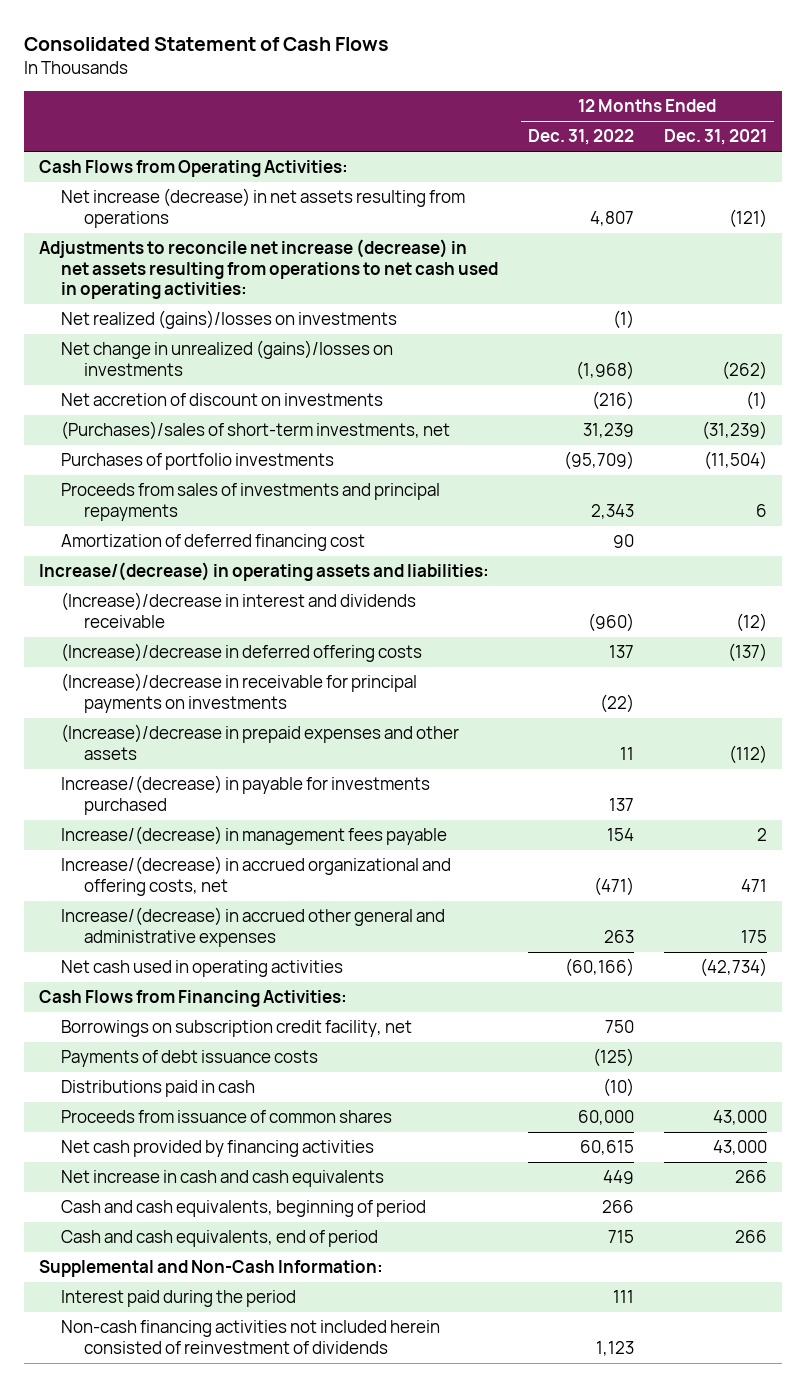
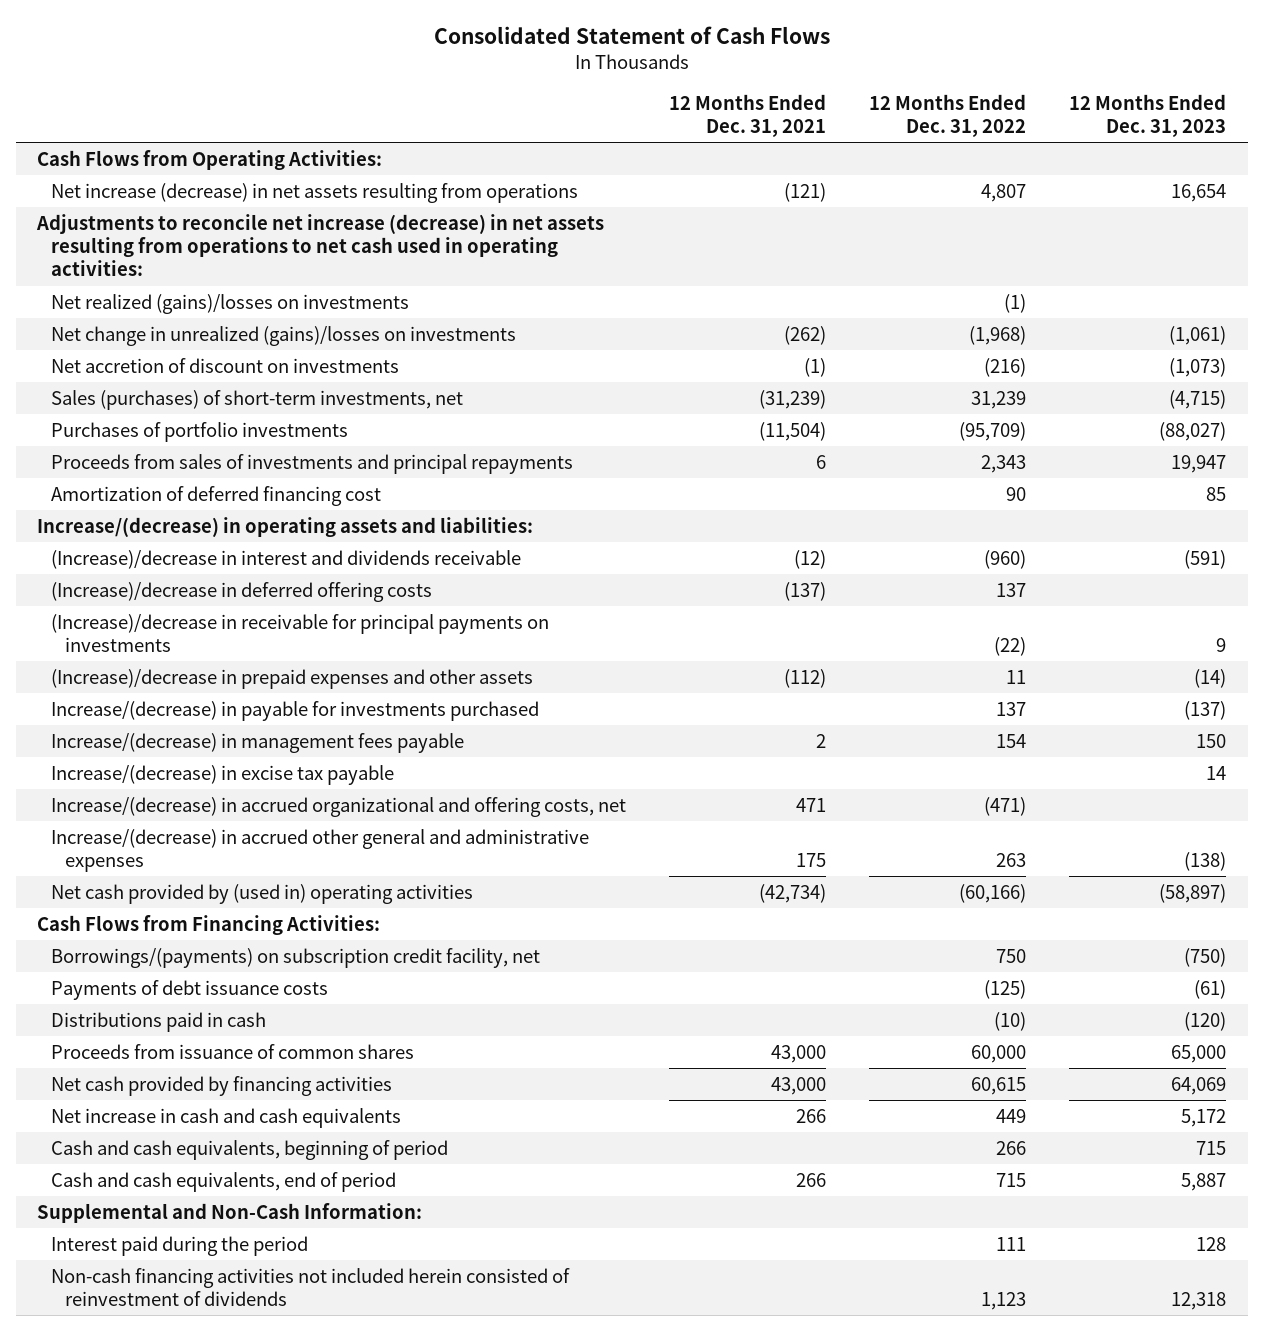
- | 12 Months Ended Dec. 31, 2022 | 12 Months Ended Dec. 31, 2021
+ | 12 Months Ended Dec. 31, 2021 | 12 Months Ended Dec. 31, 2022 | 12 Months Ended Dec. 31, 2023
- (Purchases)/sales of short-term investments, net | 31,239 | (31,239)
+ Sales (purchases) of short-term investments, net | (31,239) | 31,239 | (4,715)
+ Increase/(decrease) in excise tax payable | | | 14
- Net cash used in operating activities | (60,166) | (42,734)
+ Net cash provided by (used in) operating activities | (42,734) | (60,166) | (58,897)
- Borrowings on subscription credit facility, net | 750 |
+ Borrowings/(payments) on subscription credit facility, net | | 750 | (750)

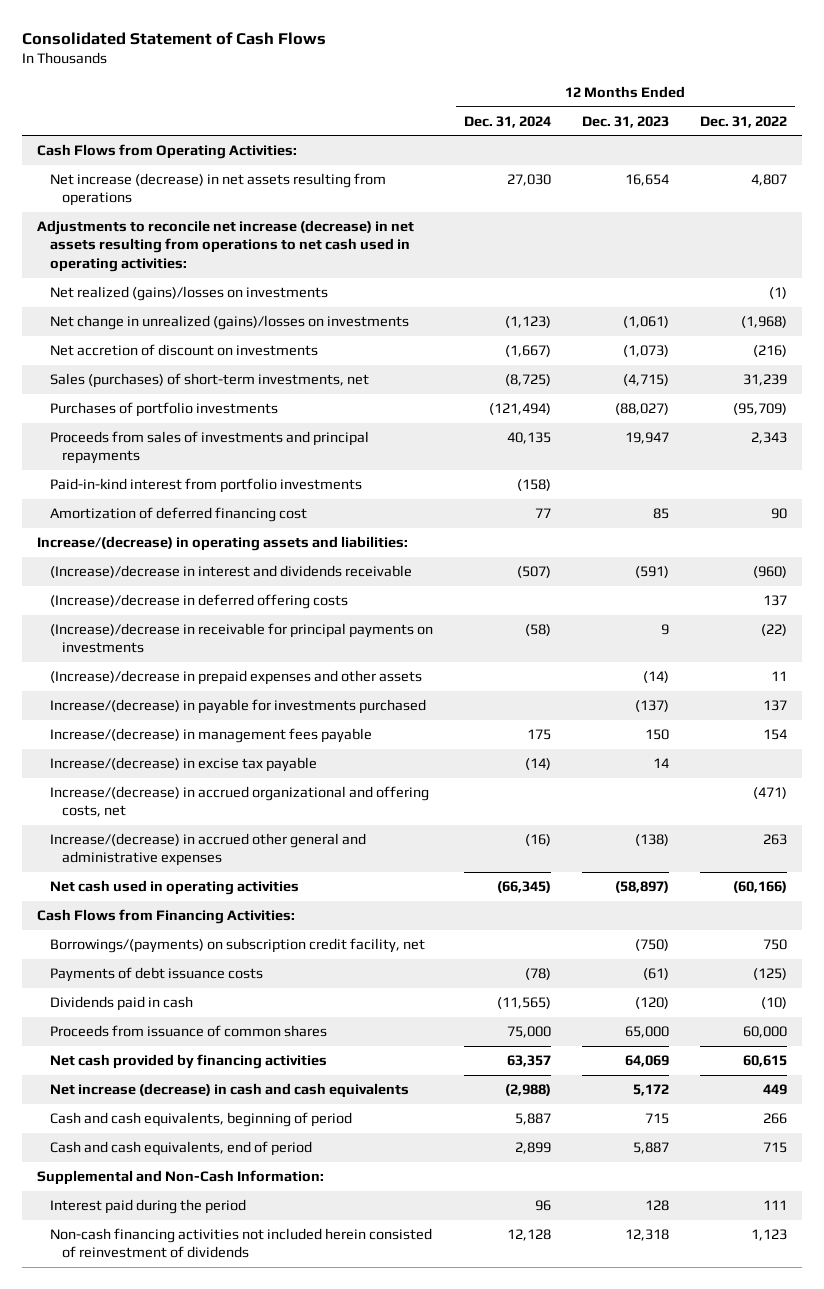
- | 12 Months Ended Dec. 31, 2021 | 12 Months Ended Dec. 31, 2022 | 12 Months Ended Dec. 31, 2023
+ | 12 Months Ended Dec. 31, 2024 | 12 Months Ended Dec. 31, 2023 | 12 Months Ended Dec. 31, 2022
+ Paid-in-kind interest from portfolio investments | (158) | |
- Net cash provided by (used in) operating activities | (42,734) | (60,166) | (58,897)
+ Net cash used in operating activities | (66,345) | (58,897) | (60,166)
- Distributions paid in cash | | (10) | (120)
+ Dividends paid in cash | (11,565) | (120) | (10)
- Net increase in cash and cash equivalents | 266 | 449 | 5,172
+ Net increase (decrease) in cash and cash equivalents | (2,988) | 5,172 | 449

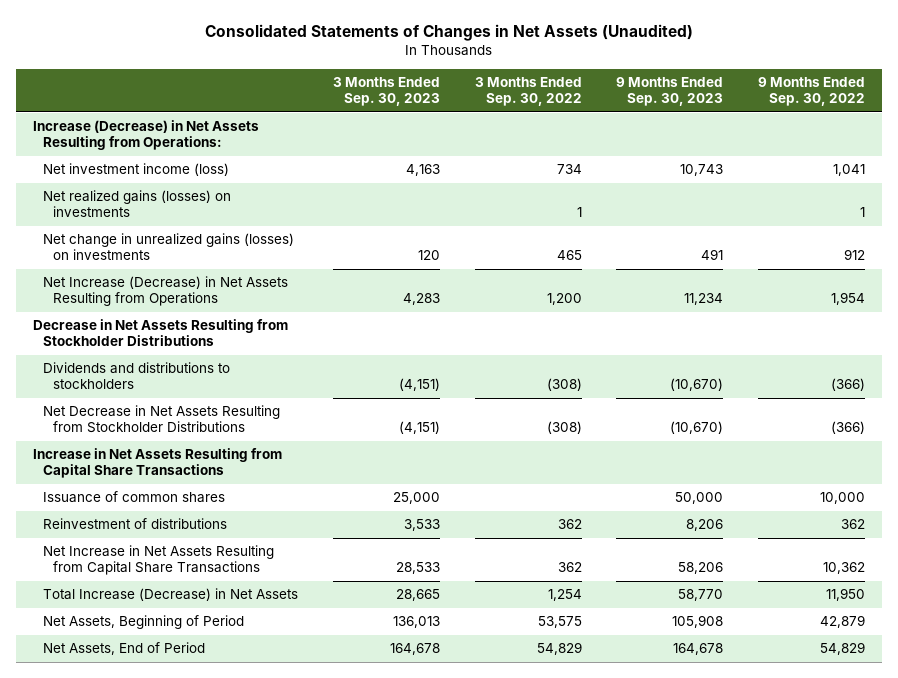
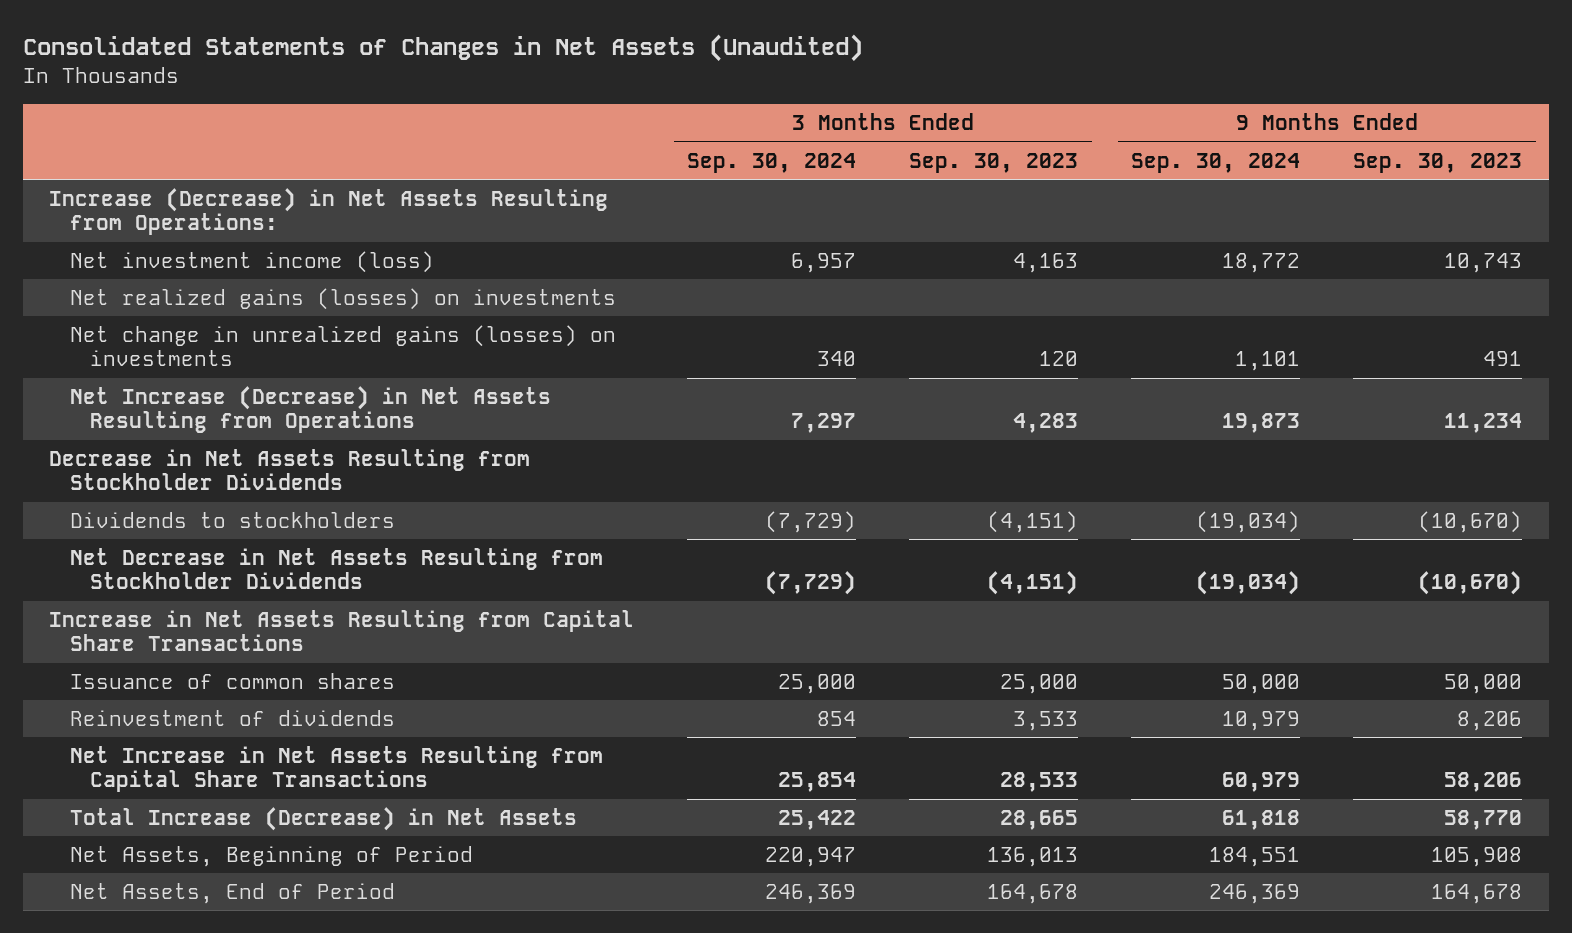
- | 3 Months Ended Sep. 30, 2023 | 3 Months Ended Sep. 30, 2022 | 9 Months Ended Sep. 30, 2023 | 9 Months Ended Sep. 30, 2022
+ | 3 Months Ended Sep. 30, 2024 | 3 Months Ended Sep. 30, 2023 | 9 Months Ended Sep. 30, 2024 | 9 Months Ended Sep. 30, 2023
- Decrease in Net Assets Resulting from Stockholder Distributions
- Dividends and distributions to stockholders | (4,151) | (308) | (10,670) | (366)
- Net Decrease in Net Assets Resulting from Stockholder Distributions | (4,151) | (308) | (10,670) | (366)
+ Decrease in Net Assets Resulting from Stockholder Dividends
+ Dividends to stockholders | (7,729) | (4,151) | (19,034) | (10,670)
+ Net Decrease in Net Assets Resulting from Stockholder Dividends | (7,729) | (4,151) | (19,034) | (10,670)
- Reinvestment of distributions | 3,533 | 362 | 8,206 | 362
+ Reinvestment of dividends | 854 | 3,533 | 10,979 | 8,206

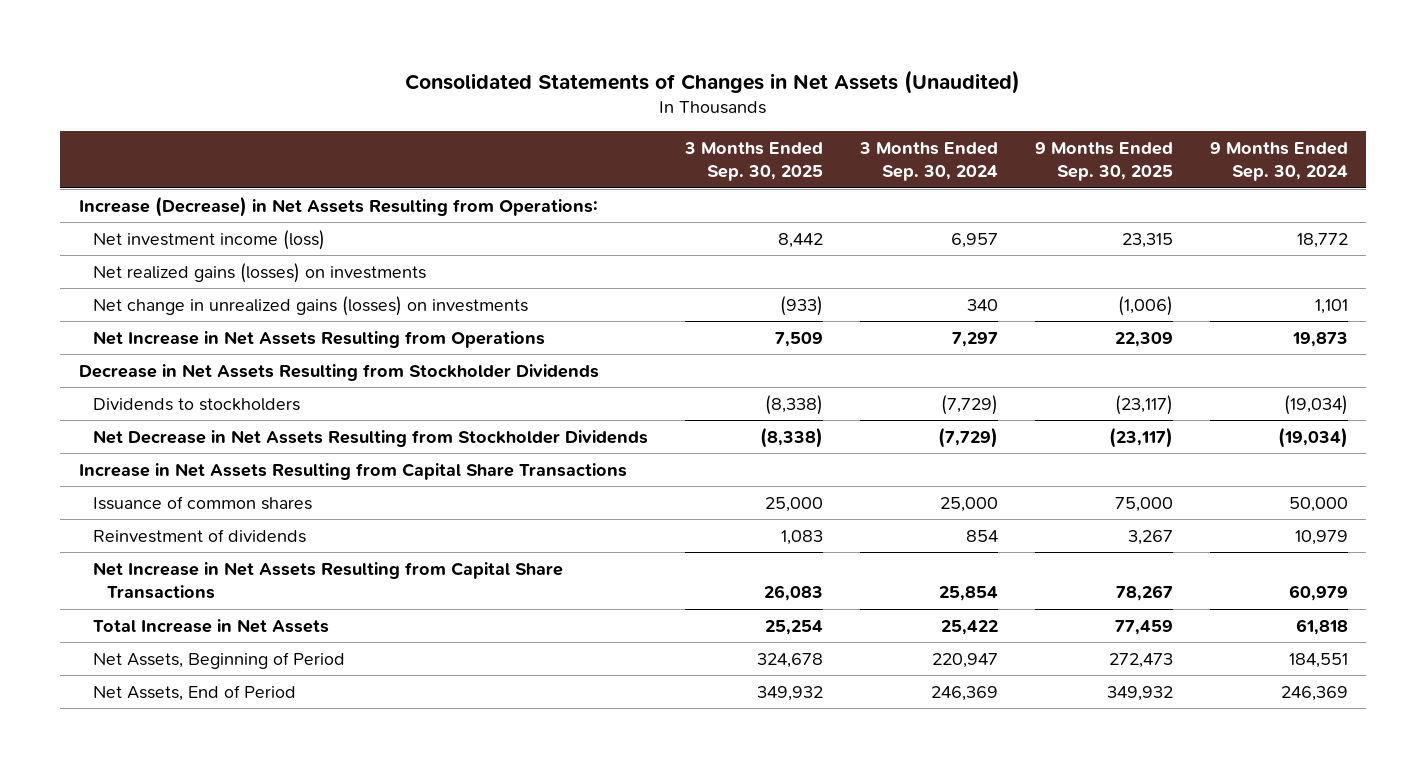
- | 3 Months Ended Sep. 30, 2024 | 3 Months Ended Sep. 30, 2023 | 9 Months Ended Sep. 30, 2024 | 9 Months Ended Sep. 30, 2023
+ | 3 Months Ended Sep. 30, 2025 | 3 Months Ended Sep. 30, 2024 | 9 Months Ended Sep. 30, 2025 | 9 Months Ended Sep. 30, 2024
- Net Increase (Decrease) in Net Assets Resulting from Operations | 7,297 | 4,283 | 19,873 | 11,234
+ Net Increase in Net Assets Resulting from Operations | 7,509 | 7,297 | 22,309 | 19,873
- Total Increase (Decrease) in Net Assets | 25,422 | 28,665 | 61,818 | 58,770
+ Total Increase in Net Assets | 25,254 | 25,422 | 77,459 | 61,818

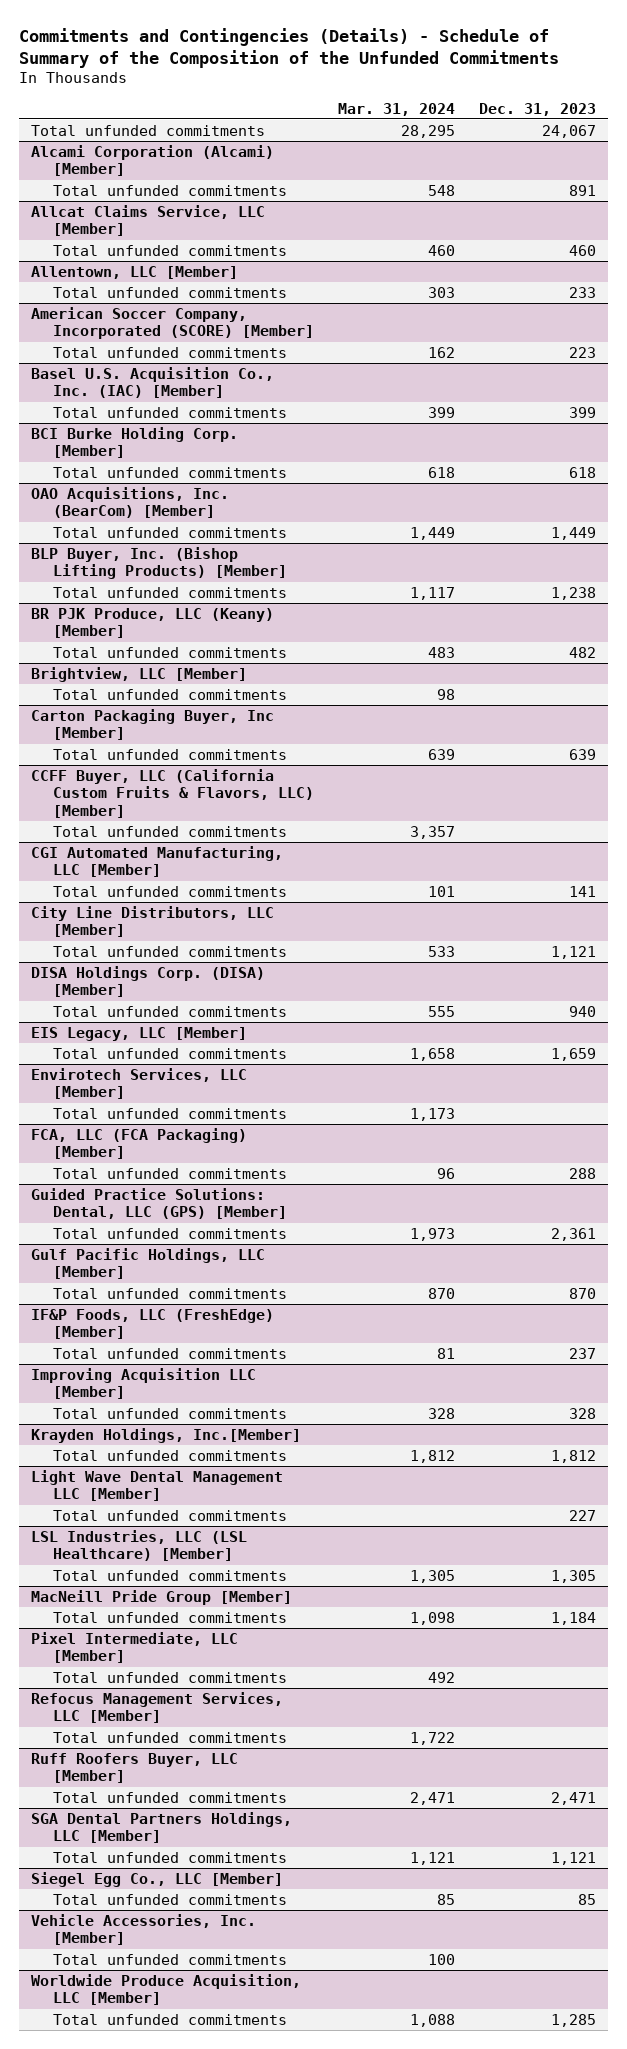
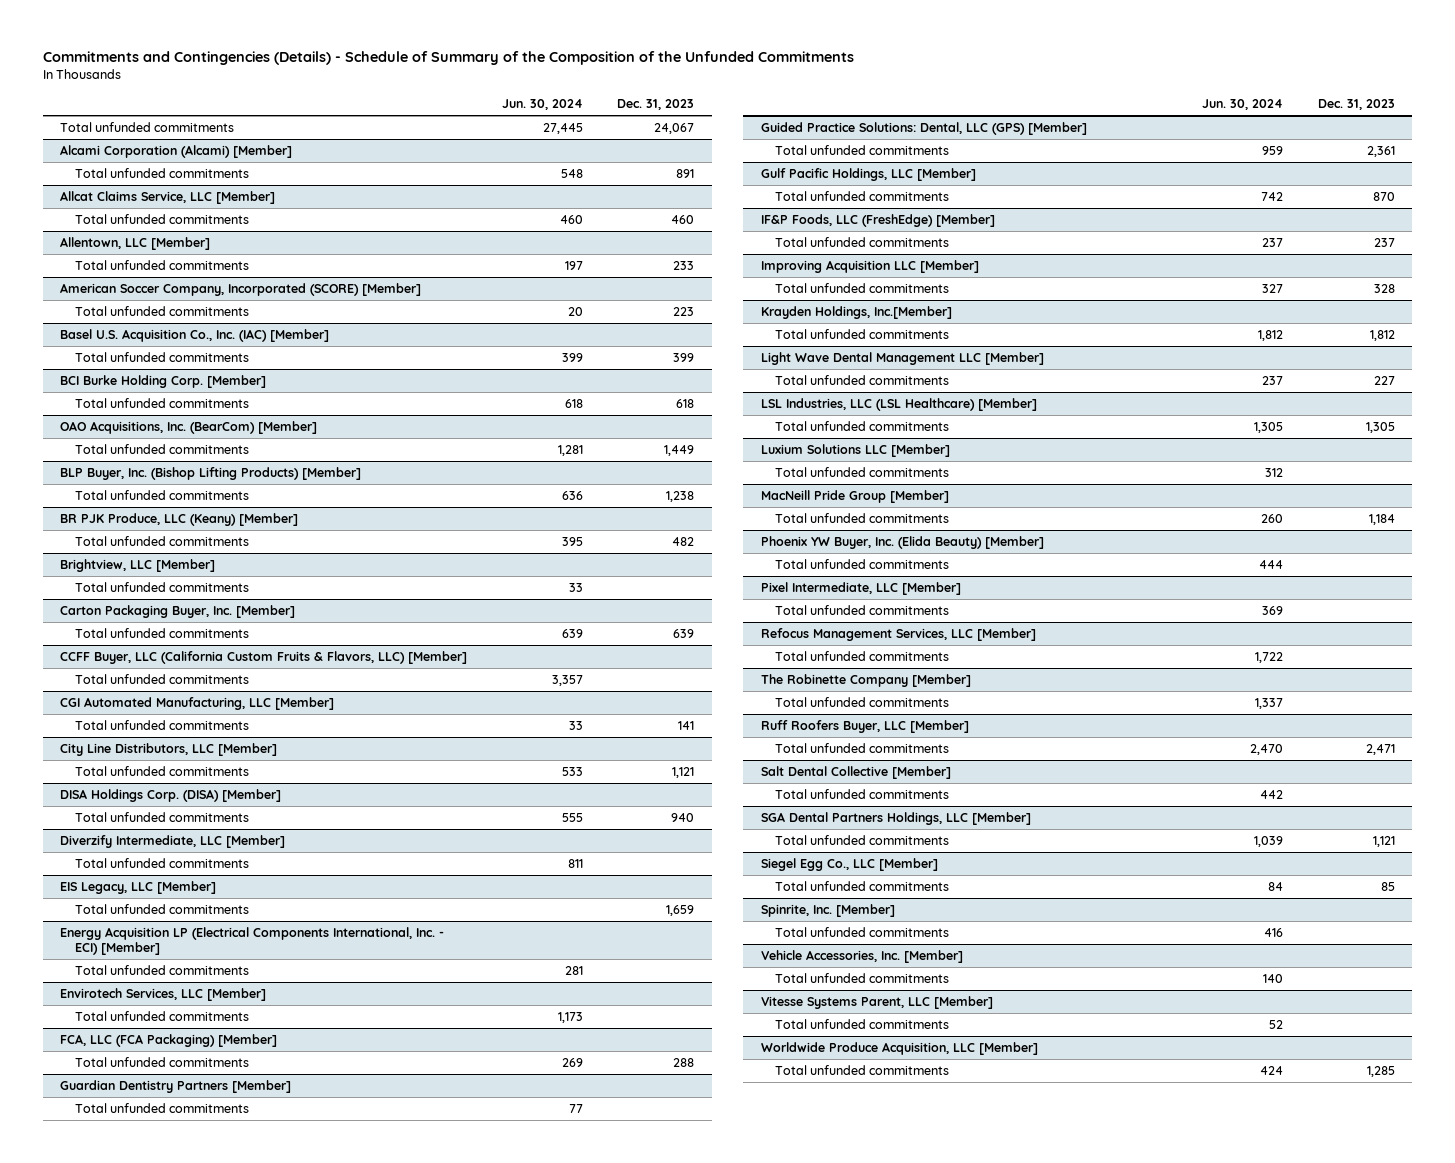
- | Mar. 31, 2024 | Dec. 31, 2023
+ | Jun. 30, 2024 | Dec. 31, 2023
- Carton Packaging Buyer, Inc [Member]
+ Carton Packaging Buyer, Inc. [Member]
+ Diverzify Intermediate, LLC [Member]
+ Total unfunded commitments | 811 |
+ Energy Acquisition LP (Electrical Components International, Inc. - ECI) [Member]
+ Total unfunded commitments | 281 |
+ Guardian Dentistry Partners [Member]
+ Total unfunded commitments | 77 |
+ Luxium Solutions LLC [Member]
+ Total unfunded commitments | 312 |
+ Phoenix YW Buyer, Inc. (Elida Beauty) [Member]
+ Total unfunded commitments | 444 |
+ The Robinette Company [Member]
+ Total unfunded commitments | 1,337 |
+ Salt Dental Collective [Member]
+ Total unfunded commitments | 442 |
+ Spinrite, Inc. [Member]
+ Total unfunded commitments | 416 |
+ Vitesse Systems Parent, LLC [Member]
+ Total unfunded commitments | 52 |

